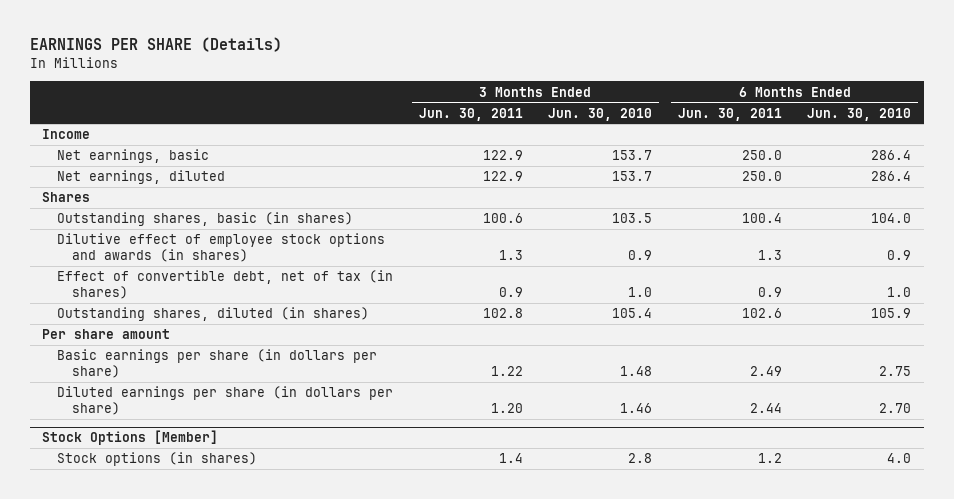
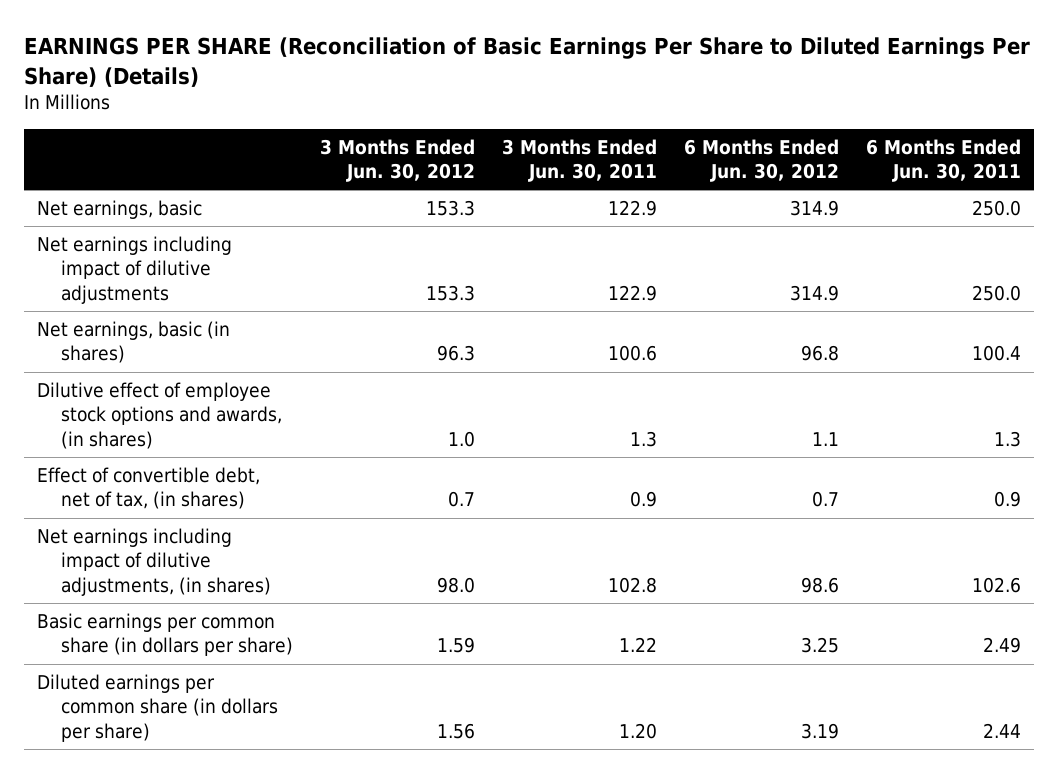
- EARNINGS PER SHARE (Details)
+ EARNINGS PER SHARE (Reconciliation of Basic Earnings Per Share to Diluted Earnings Per Share) (Details)
- | 3 Months Ended Jun. 30, 2011 | 3 Months Ended Jun. 30, 2010 | 6 Months Ended Jun. 30, 2011 | 6 Months Ended Jun. 30, 2010
+ | 3 Months Ended Jun. 30, 2012 | 3 Months Ended Jun. 30, 2011 | 6 Months Ended Jun. 30, 2012 | 6 Months Ended Jun. 30, 2011
- Income
- Net earnings, diluted | 122.9 | 153.7 | 250.0 | 286.4
- Shares
- Outstanding shares, basic (in shares) | 100.6 | 103.5 | 100.4 | 104.0
- Dilutive effect of employee stock options and awards (in shares) | 1.3 | 0.9 | 1.3 | 0.9
- Effect of convertible debt, net of tax (in shares) | 0.9 | 1.0 | 0.9 | 1.0
- Outstanding shares, diluted (in shares) | 102.8 | 105.4 | 102.6 | 105.9
- Per share amount
- Basic earnings per share (in dollars per share) | 1.22 | 1.48 | 2.49 | 2.75
- Diluted earnings per share (in dollars per share) | 1.20 | 1.46 | 2.44 | 2.70
- Stock Options [Member]
- Stock options (in shares) | 1.4 | 2.8 | 1.2 | 4.0
+ Net earnings including impact of dilutive adjustments | 153.3 | 122.9 | 314.9 | 250.0
+ Net earnings, basic (in shares) | 96.3 | 100.6 | 96.8 | 100.4
+ Dilutive effect of employee stock options and awards, (in shares) | 1.0 | 1.3 | 1.1 | 1.3
+ Effect of convertible debt, net of tax, (in shares) | 0.7 | 0.9 | 0.7 | 0.9
+ Net earnings including impact of dilutive adjustments, (in shares) | 98.0 | 102.8 | 98.6 | 102.6
+ Basic earnings per common share (in dollars per share) | 1.59 | 1.22 | 3.25 | 2.49
+ Diluted earnings per common share (in dollars per share) | 1.56 | 1.20 | 3.19 | 2.44

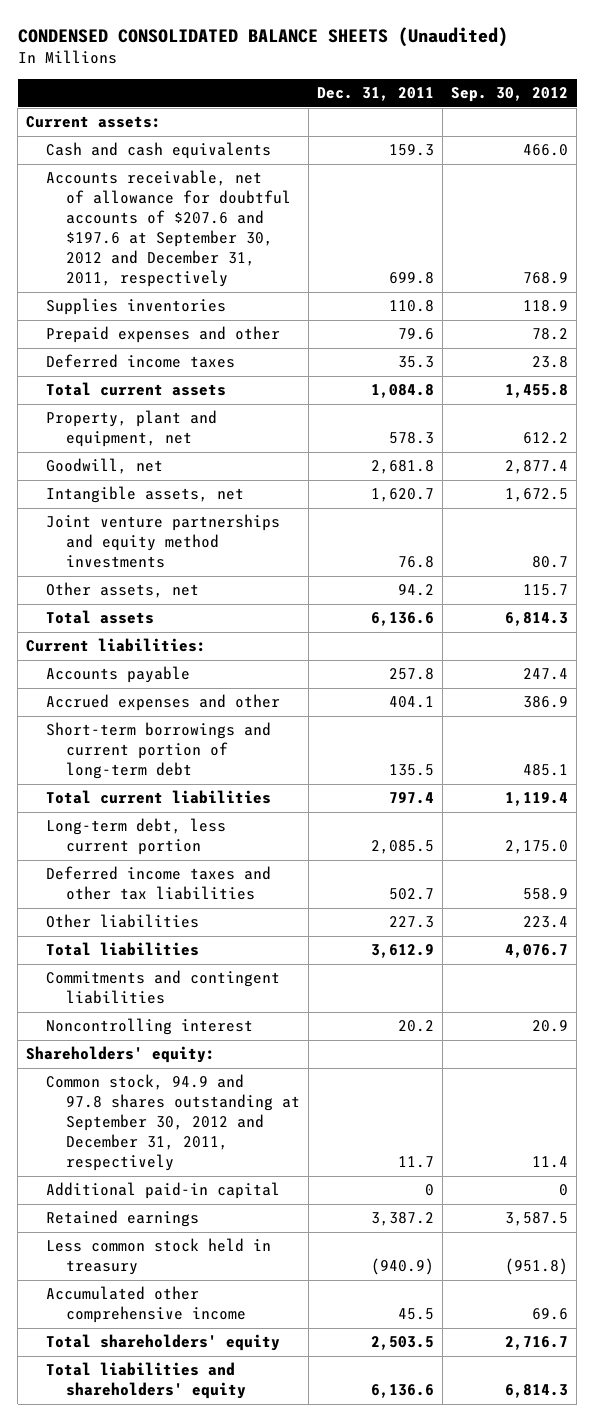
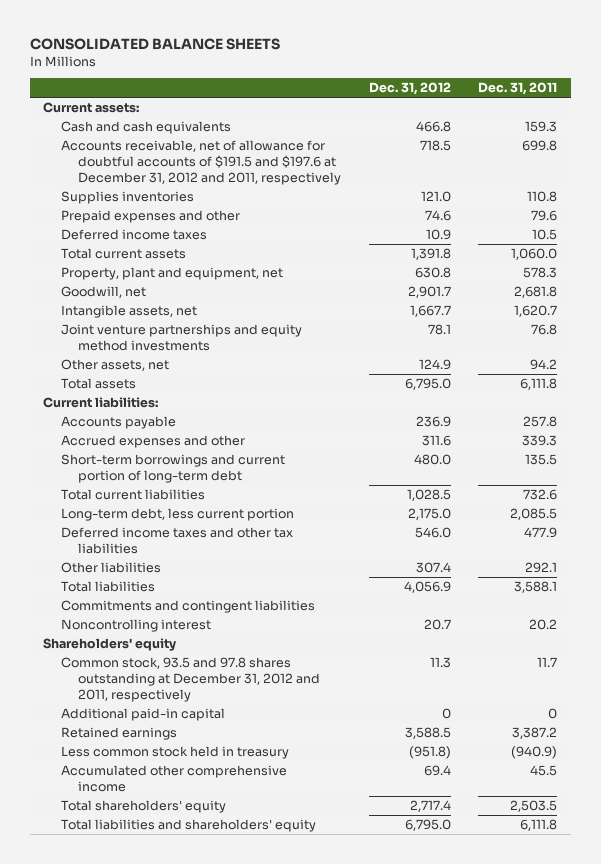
- CONDENSED CONSOLIDATED BALANCE SHEETS (Unaudited)
+ CONSOLIDATED BALANCE SHEETS
- | Dec. 31, 2011 | Sep. 30, 2012
+ | Dec. 31, 2012 | Dec. 31, 2011
- Accounts receivable, net of allowance for doubtful accounts of $207.6 and $197.6 at September 30, 2012 and December 31, 2011, respectively | 699.8 | 768.9
+ Accounts receivable, net of allowance for doubtful accounts of $191.5 and $197.6 at December 31, 2012 and 2011, respectively | 718.5 | 699.8
- Deferred income taxes | 35.3 | 23.8
- Total current assets | 1,084.8 | 1,455.8
+ Deferred income taxes | 10.9 | 10.5
+ Total current assets | 1,391.8 | 1,060.0
- Total assets | 6,136.6 | 6,814.3
+ Total assets | 6,795.0 | 6,111.8
- Accrued expenses and other | 404.1 | 386.9
+ Accrued expenses and other | 311.6 | 339.3
- Total current liabilities | 797.4 | 1,119.4
+ Total current liabilities | 1,028.5 | 732.6
- Deferred income taxes and other tax liabilities | 502.7 | 558.9
- Other liabilities | 227.3 | 223.4
- Total liabilities | 3,612.9 | 4,076.7
+ Deferred income taxes and other tax liabilities | 546.0 | 477.9
+ Other liabilities | 307.4 | 292.1
+ Total liabilities | 4,056.9 | 3,588.1
- Shareholders' equity:
- Common stock, 94.9 and 97.8 shares outstanding at September 30, 2012 and December 31, 2011, respectively | 11.7 | 11.4
+ Shareholders' equity
+ Common stock, 93.5 and 97.8 shares outstanding at December 31, 2012 and 2011, respectively | 11.3 | 11.7
- Total liabilities and shareholders' equity | 6,136.6 | 6,814.3
+ Total liabilities and shareholders' equity | 6,795.0 | 6,111.8

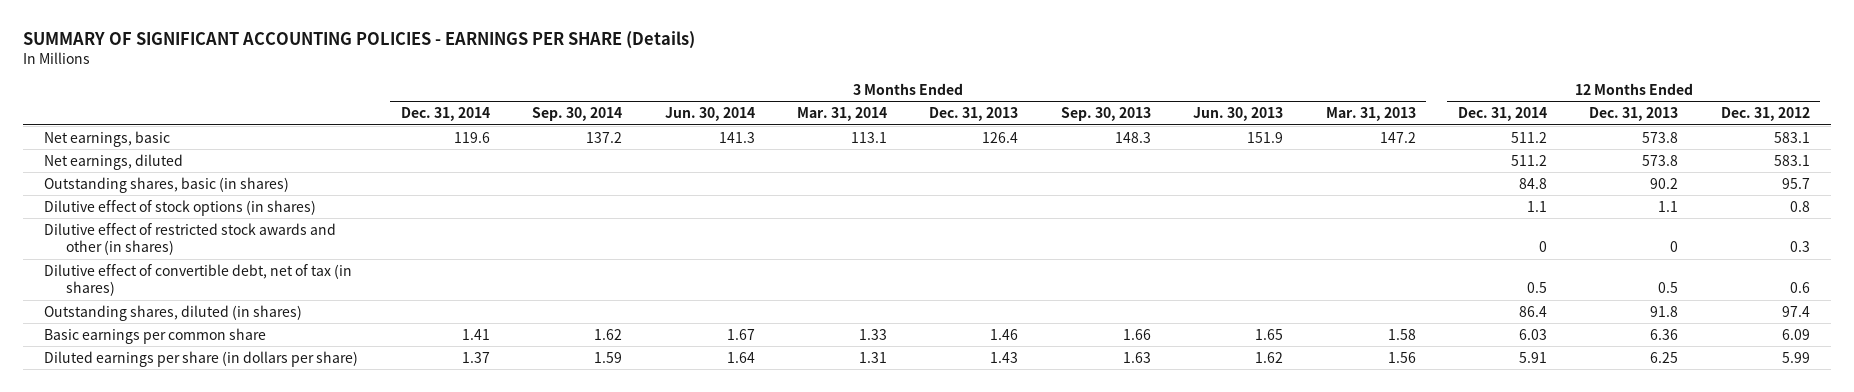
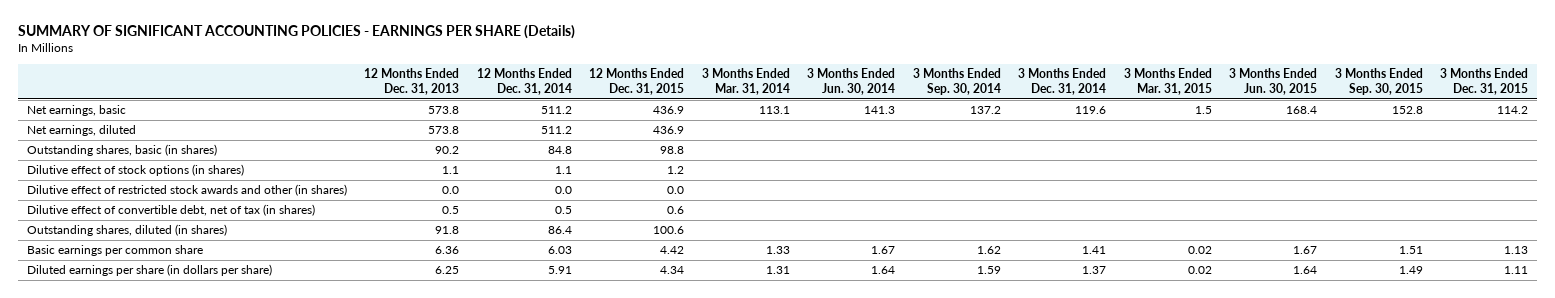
- | 3 Months Ended Dec. 31, 2014 | 3 Months Ended Sep. 30, 2014 | 3 Months Ended Jun. 30, 2014 | 3 Months Ended Mar. 31, 2014 | 3 Months Ended Dec. 31, 2013 | 3 Months Ended Sep. 30, 2013 | 3 Months Ended Jun. 30, 2013 | 3 Months Ended Mar. 31, 2013 | 12 Months Ended Dec. 31, 2014 | 12 Months Ended Dec. 31, 2013 | 12 Months Ended Dec. 31, 2012
+ | 12 Months Ended Dec. 31, 2013 | 12 Months Ended Dec. 31, 2014 | 12 Months Ended Dec. 31, 2015 | 3 Months Ended Mar. 31, 2014 | 3 Months Ended Jun. 30, 2014 | 3 Months Ended Sep. 30, 2014 | 3 Months Ended Dec. 31, 2014 | 3 Months Ended Mar. 31, 2015 | 3 Months Ended Jun. 30, 2015 | 3 Months Ended Sep. 30, 2015 | 3 Months Ended Dec. 31, 2015
- Dilutive effect of restricted stock awards and other (in shares) | | | | | | | | | 0 | 0 | 0.3
+ Dilutive effect of restricted stock awards and other (in shares) | 0.0 | 0.0 | 0.0 | | | | | | | |

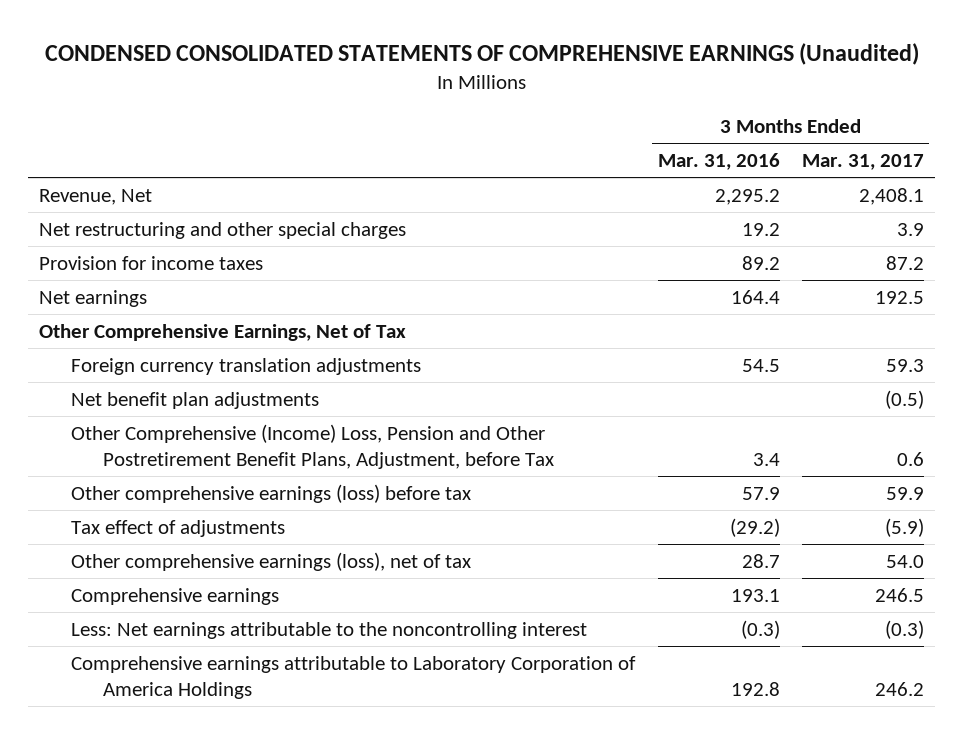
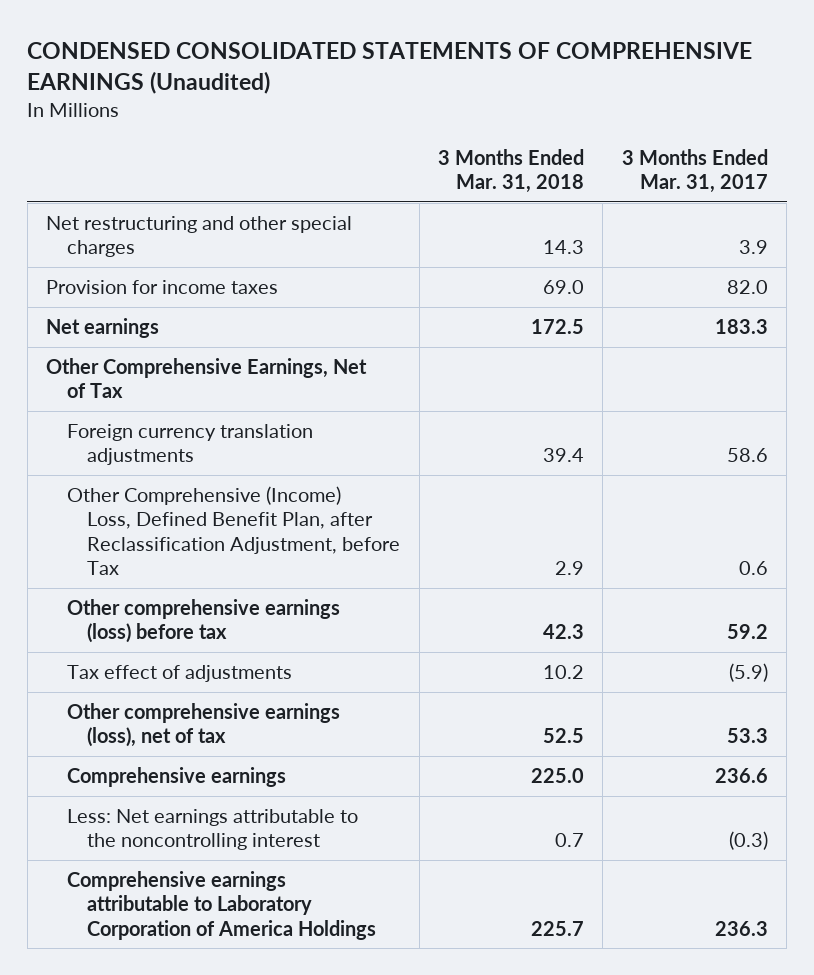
- | 3 Months Ended Mar. 31, 2016 | 3 Months Ended Mar. 31, 2017
+ | 3 Months Ended Mar. 31, 2018 | 3 Months Ended Mar. 31, 2017
- Revenue, Net | 2,295.2 | 2,408.1
- Provision for income taxes | 89.2 | 87.2
- Net earnings | 164.4 | 192.5
+ Provision for income taxes | 69.0 | 82.0
+ Net earnings | 172.5 | 183.3
- Foreign currency translation adjustments | 54.5 | 59.3
- Net benefit plan adjustments | | (0.5)
- Other Comprehensive (Income) Loss, Pension and Other Postretirement Benefit Plans, Adjustment, before Tax | 3.4 | 0.6
- Other comprehensive earnings (loss) before tax | 57.9 | 59.9
+ Foreign currency translation adjustments | 39.4 | 58.6
+ Other Comprehensive (Income) Loss, Defined Benefit Plan, after Reclassification Adjustment, before Tax | 2.9 | 0.6
+ Other comprehensive earnings (loss) before tax | 42.3 | 59.2
- Other comprehensive earnings (loss), net of tax | 28.7 | 54.0
- Comprehensive earnings | 193.1 | 246.5
+ Other comprehensive earnings (loss), net of tax | 52.5 | 53.3
+ Comprehensive earnings | 225.0 | 236.6
- Comprehensive earnings attributable to Laboratory Corporation of America Holdings | 192.8 | 246.2
+ Comprehensive earnings attributable to Laboratory Corporation of America Holdings | 225.7 | 236.3

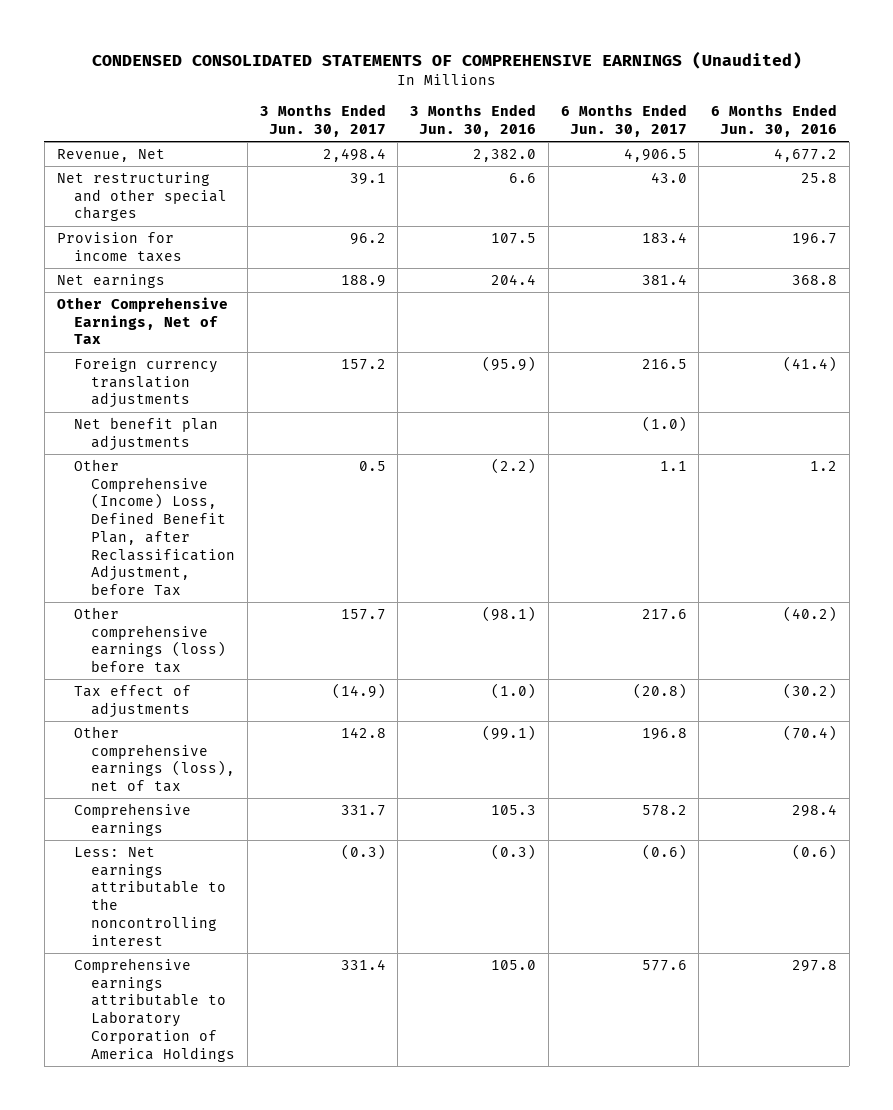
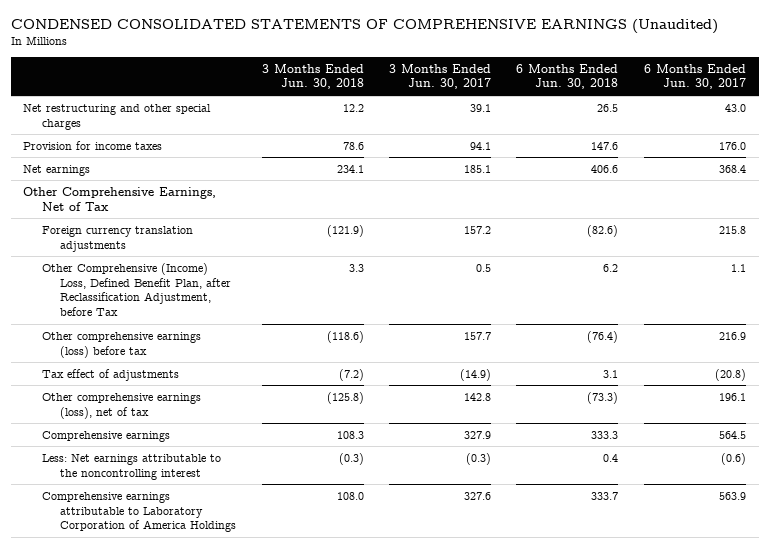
- | 3 Months Ended Jun. 30, 2017 | 3 Months Ended Jun. 30, 2016 | 6 Months Ended Jun. 30, 2017 | 6 Months Ended Jun. 30, 2016
+ | 3 Months Ended Jun. 30, 2018 | 3 Months Ended Jun. 30, 2017 | 6 Months Ended Jun. 30, 2018 | 6 Months Ended Jun. 30, 2017
- Revenue, Net | 2,498.4 | 2,382.0 | 4,906.5 | 4,677.2
- Provision for income taxes | 96.2 | 107.5 | 183.4 | 196.7
- Net earnings | 188.9 | 204.4 | 381.4 | 368.8
+ Provision for income taxes | 78.6 | 94.1 | 147.6 | 176.0
+ Net earnings | 234.1 | 185.1 | 406.6 | 368.4
- Foreign currency translation adjustments | 157.2 | (95.9) | 216.5 | (41.4)
- Net benefit plan adjustments | | | (1.0) |
+ Foreign currency translation adjustments | (121.9) | 157.2 | (82.6) | 215.8
- Other comprehensive earnings (loss) before tax | 157.7 | (98.1) | 217.6 | (40.2)
+ Other comprehensive earnings (loss) before tax | (118.6) | 157.7 | (76.4) | 216.9
- Other comprehensive earnings (loss), net of tax | 142.8 | (99.1) | 196.8 | (70.4)
- Comprehensive earnings | 331.7 | 105.3 | 578.2 | 298.4
+ Other comprehensive earnings (loss), net of tax | (125.8) | 142.8 | (73.3) | 196.1
+ Comprehensive earnings | 108.3 | 327.9 | 333.3 | 564.5
- Comprehensive earnings attributable to Laboratory Corporation of America Holdings | 331.4 | 105.0 | 577.6 | 297.8
+ Comprehensive earnings attributable to Laboratory Corporation of America Holdings | 108.0 | 327.6 | 333.7 | 563.9

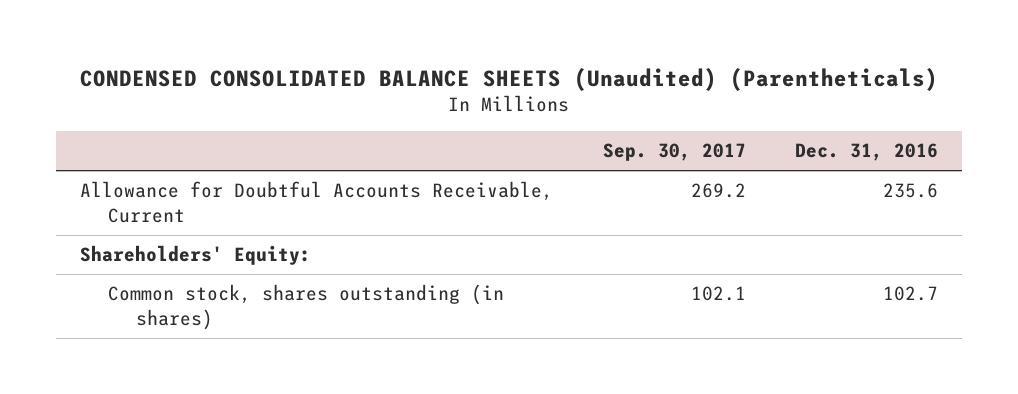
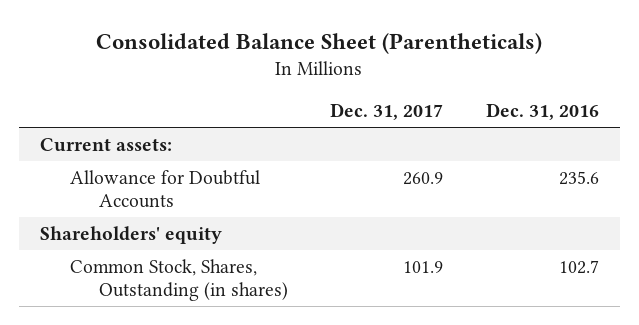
- CONDENSED CONSOLIDATED BALANCE SHEETS (Unaudited) (Parentheticals)
+ Consolidated Balance Sheet (Parentheticals)
- | Sep. 30, 2017 | Dec. 31, 2016
+ | Dec. 31, 2017 | Dec. 31, 2016
- Allowance for Doubtful Accounts Receivable, Current | 269.2 | 235.6
- Shareholders' Equity:
- Common stock, shares outstanding (in shares) | 102.1 | 102.7
+ Current assets:
+ Allowance for Doubtful Accounts | 260.9 | 235.6
+ Shareholders' equity
+ Common Stock, Shares, Outstanding (in shares) | 101.9 | 102.7

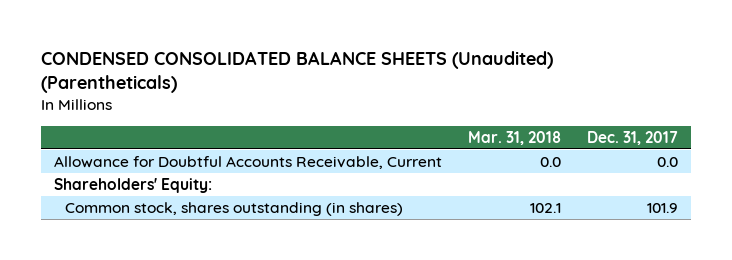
- Consolidated Balance Sheet (Parentheticals)
+ CONDENSED CONSOLIDATED BALANCE SHEETS (Unaudited) (Parentheticals)
- | Dec. 31, 2017 | Dec. 31, 2016
+ | Mar. 31, 2018 | Dec. 31, 2017
- Current assets:
- Allowance for Doubtful Accounts | 260.9 | 235.6
- Shareholders' equity
- Common Stock, Shares, Outstanding (in shares) | 101.9 | 102.7
+ Allowance for Doubtful Accounts Receivable, Current | 0.0 | 0.0
+ Shareholders' Equity:
+ Common stock, shares outstanding (in shares) | 102.1 | 101.9

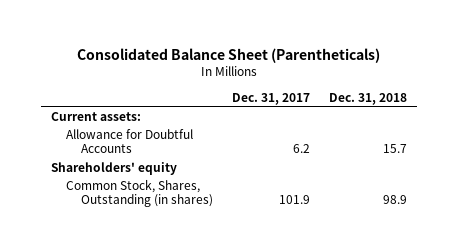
- CONDENSED CONSOLIDATED BALANCE SHEETS (Unaudited) (Parentheticals)
+ Consolidated Balance Sheet (Parentheticals)
- | Mar. 31, 2018 | Dec. 31, 2017
+ | Dec. 31, 2017 | Dec. 31, 2018
- Allowance for Doubtful Accounts Receivable, Current | 0.0 | 0.0
- Shareholders' Equity:
- Common stock, shares outstanding (in shares) | 102.1 | 101.9
+ Current assets:
+ Allowance for Doubtful Accounts | 6.2 | 15.7
+ Shareholders' equity
+ Common Stock, Shares, Outstanding (in shares) | 101.9 | 98.9

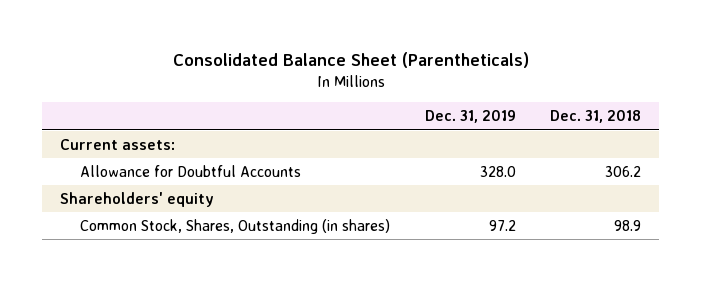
- | Dec. 31, 2017 | Dec. 31, 2018
+ | Dec. 31, 2019 | Dec. 31, 2018
- Allowance for Doubtful Accounts | 6.2 | 15.7
+ Allowance for Doubtful Accounts | 328.0 | 306.2

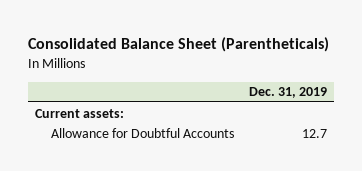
- | Dec. 31, 2019 | Dec. 31, 2018
+ | Dec. 31, 2019
- Allowance for Doubtful Accounts | 328.0 | 306.2
- Shareholders' equity
- Common Stock, Shares, Outstanding (in shares) | 97.2 | 98.9
+ Allowance for Doubtful Accounts | 12.7

